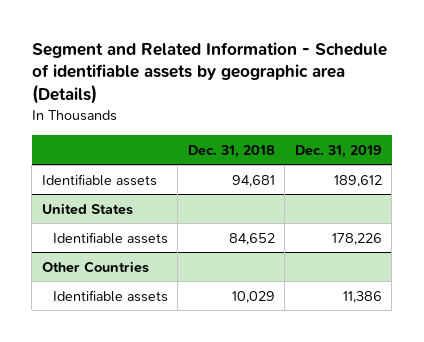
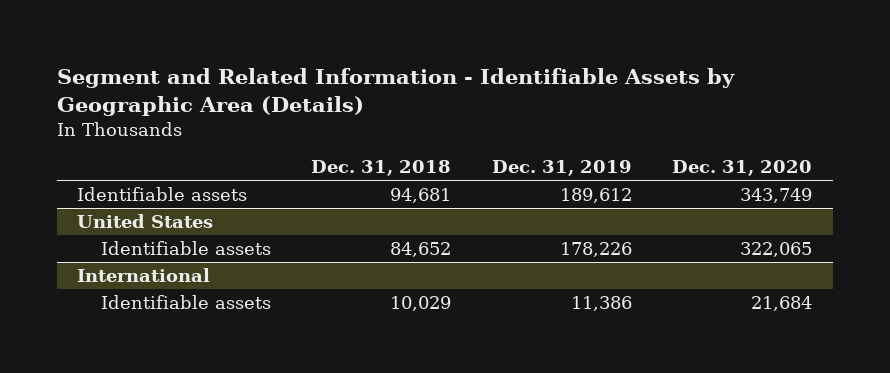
- Segment and Related Information - Schedule of identifiable assets by geographic area (Details)
+ Segment and Related Information - Identifiable Assets by Geographic Area (Details)
- | Dec. 31, 2018 | Dec. 31, 2019
+ | Dec. 31, 2018 | Dec. 31, 2019 | Dec. 31, 2020
- Other Countries
+ International

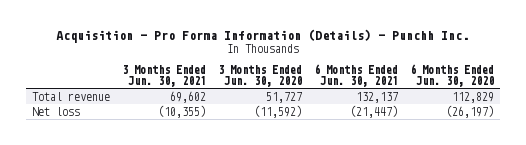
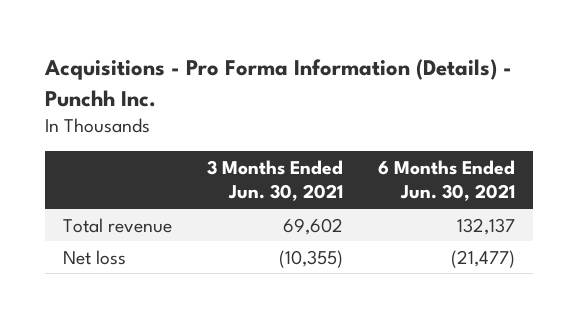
- Acquisition - Pro Forma Information (Details) - Punchh Inc.
+ Acquisitions - Pro Forma Information (Details) - Punchh Inc.
- | 3 Months Ended Jun. 30, 2021 | 3 Months Ended Jun. 30, 2020 | 6 Months Ended Jun. 30, 2021 | 6 Months Ended Jun. 30, 2020
+ | 3 Months Ended Jun. 30, 2021 | 6 Months Ended Jun. 30, 2021
- Net loss | (10,355) | (11,592) | (21,447) | (26,197)
+ Net loss | (10,355) | (21,477)

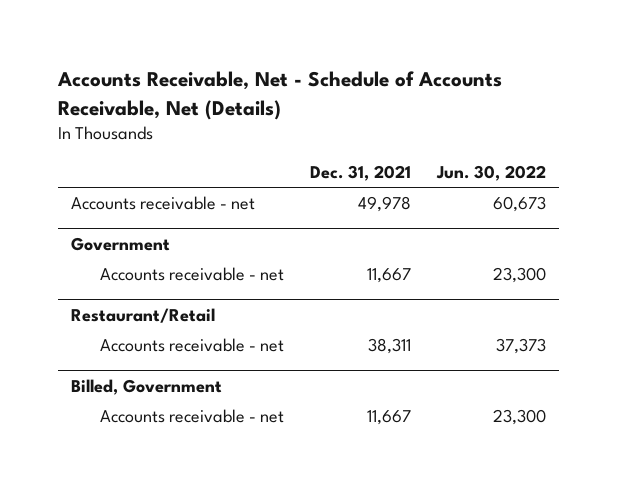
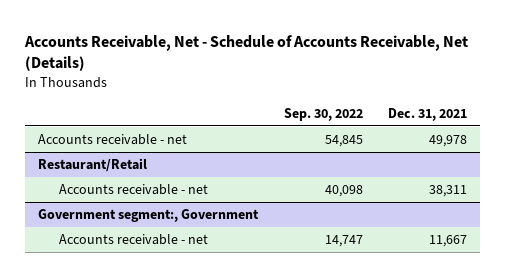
- | Dec. 31, 2021 | Jun. 30, 2022
+ | Sep. 30, 2022 | Dec. 31, 2021
- Government
- Accounts receivable - net | 11,667 | 23,300
- Billed, Government
+ Government segment:, Government

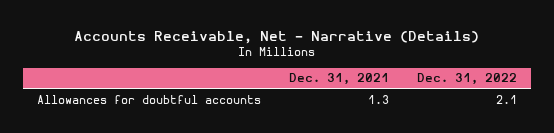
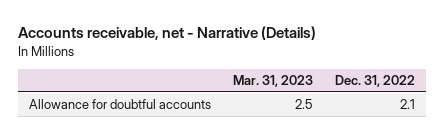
- Accounts Receivable, Net - Narrative (Details)
+ Accounts receivable, net - Narrative (Details)
- | Dec. 31, 2021 | Dec. 31, 2022
+ | Mar. 31, 2023 | Dec. 31, 2022
- Allowances for doubtful accounts | 1.3 | 2.1
+ Allowance for doubtful accounts | 2.5 | 2.1

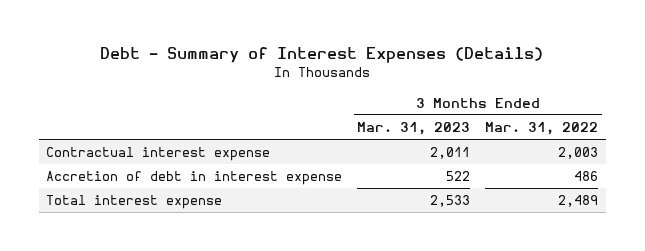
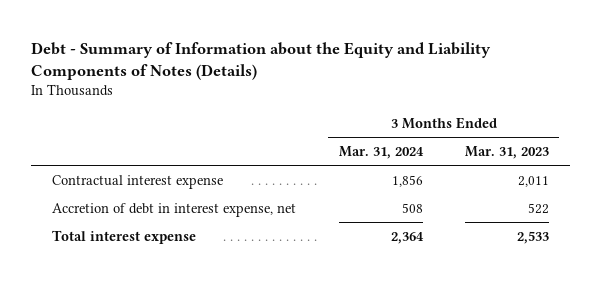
- Debt - Summary of Interest Expenses (Details)
+ Debt - Summary of Information about the Equity and Liability Components of Notes (Details)
- | 3 Months Ended Mar. 31, 2023 | 3 Months Ended Mar. 31, 2022
+ | 3 Months Ended Mar. 31, 2024 | 3 Months Ended Mar. 31, 2023
- Accretion of debt in interest expense | 522 | 486
+ Accretion of debt in interest expense, net | 508 | 522

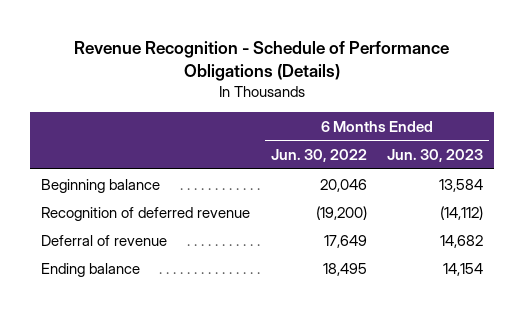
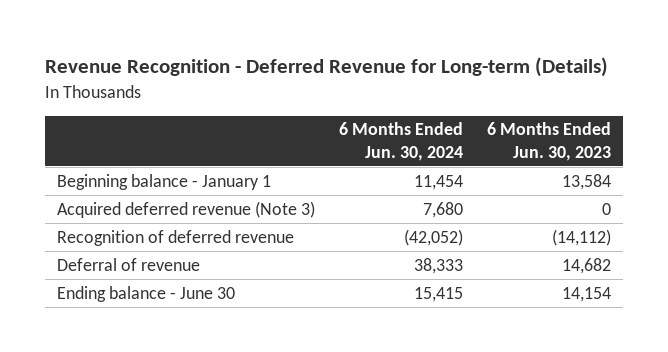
- Revenue Recognition - Schedule of Performance Obligations (Details)
+ Revenue Recognition - Deferred Revenue for Long-term (Details)
- | 6 Months Ended Jun. 30, 2022 | 6 Months Ended Jun. 30, 2023
+ | 6 Months Ended Jun. 30, 2024 | 6 Months Ended Jun. 30, 2023
- Beginning balance | 20,046 | 13,584
+ Beginning balance - January 1 | 11,454 | 13,584
+ Acquired deferred revenue (Note 3) | 7,680 | 0
- Ending balance | 18,495 | 14,154
+ Ending balance - June 30 | 15,415 | 14,154

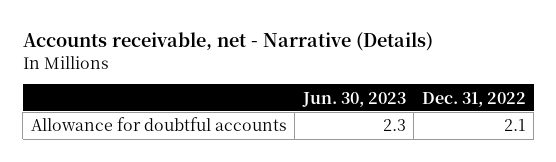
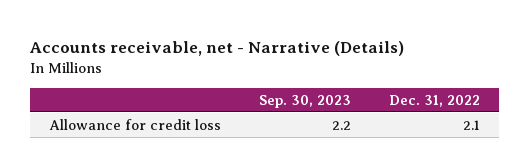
- | Jun. 30, 2023 | Dec. 31, 2022
+ | Sep. 30, 2023 | Dec. 31, 2022
- Allowance for doubtful accounts | 2.3 | 2.1
+ Allowance for credit loss | 2.2 | 2.1

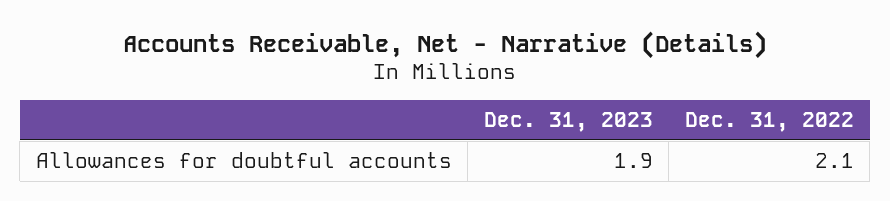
- Accounts receivable, net - Narrative (Details)
+ Accounts Receivable, Net - Narrative (Details)
- | Sep. 30, 2023 | Dec. 31, 2022
+ | Dec. 31, 2023 | Dec. 31, 2022
- Allowance for credit loss | 2.2 | 2.1
+ Allowances for doubtful accounts | 1.9 | 2.1

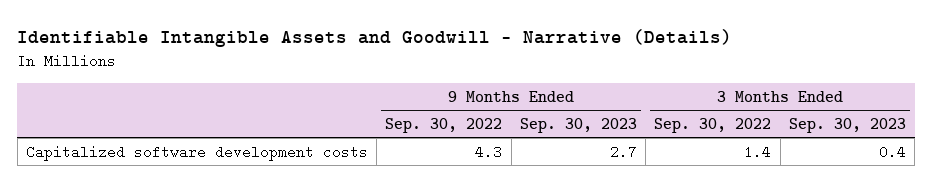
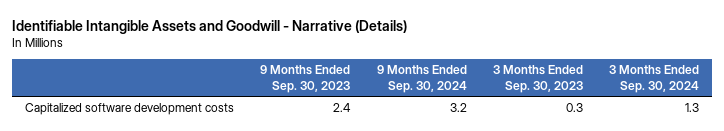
- | 9 Months Ended Sep. 30, 2022 | 9 Months Ended Sep. 30, 2023 | 3 Months Ended Sep. 30, 2022 | 3 Months Ended Sep. 30, 2023
+ | 9 Months Ended Sep. 30, 2023 | 9 Months Ended Sep. 30, 2024 | 3 Months Ended Sep. 30, 2023 | 3 Months Ended Sep. 30, 2024
- Capitalized software development costs | 4.3 | 2.7 | 1.4 | 0.4
+ Capitalized software development costs | 2.4 | 3.2 | 0.3 | 1.3

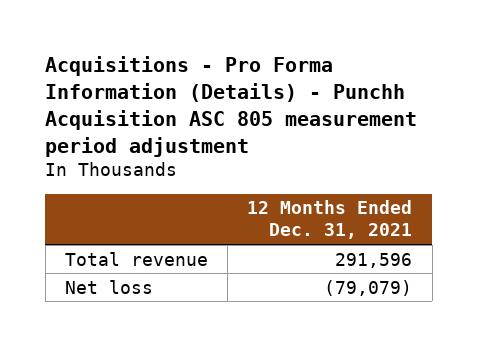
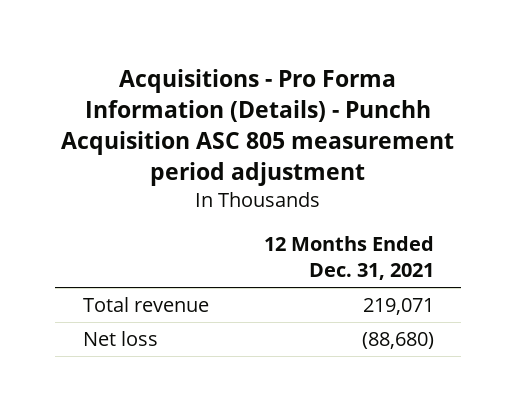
- Total revenue | 291,596
- Net loss | (79,079)
+ Total revenue | 219,071
+ Net loss | (88,680)

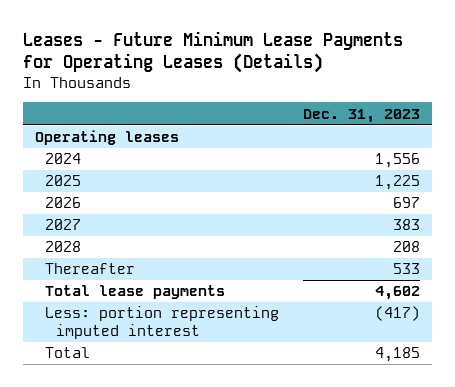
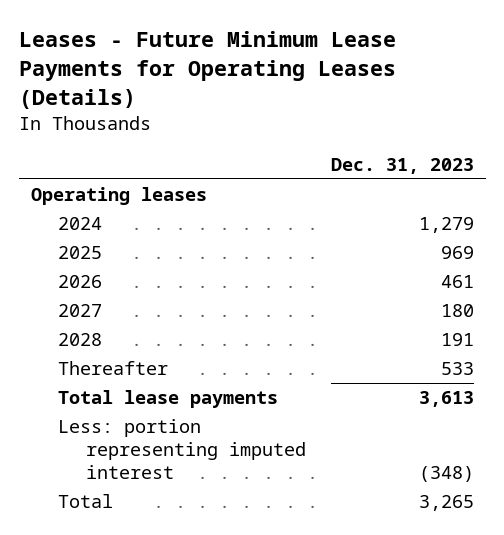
- 2024 | 1,556
- 2025 | 1,225
- 2026 | 697
- 2027 | 383
- 2028 | 208
+ 2024 | 1,279
+ 2025 | 969
+ 2026 | 461
+ 2027 | 180
+ 2028 | 191
- Total lease payments | 4,602
- Less: portion representing imputed interest | (417)
- Total | 4,185
+ Total lease payments | 3,613
+ Less: portion representing imputed interest | (348)
+ Total | 3,265

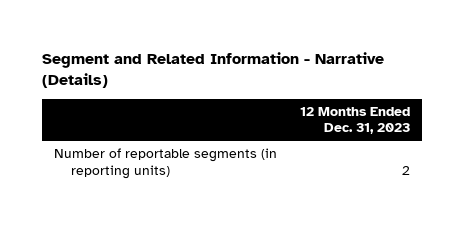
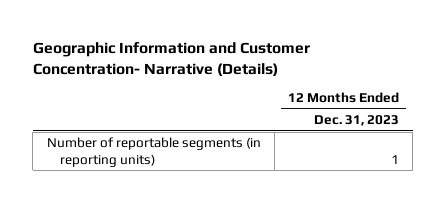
- Segment and Related Information - Narrative (Details)
+ Geographic Information and Customer Concentration- Narrative (Details)
- Number of reportable segments (in reporting units) | 2
+ Number of reportable segments (in reporting units) | 1

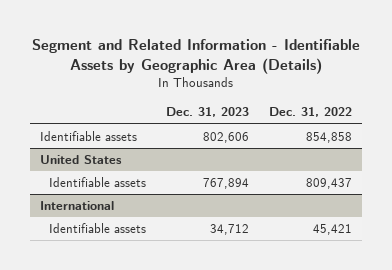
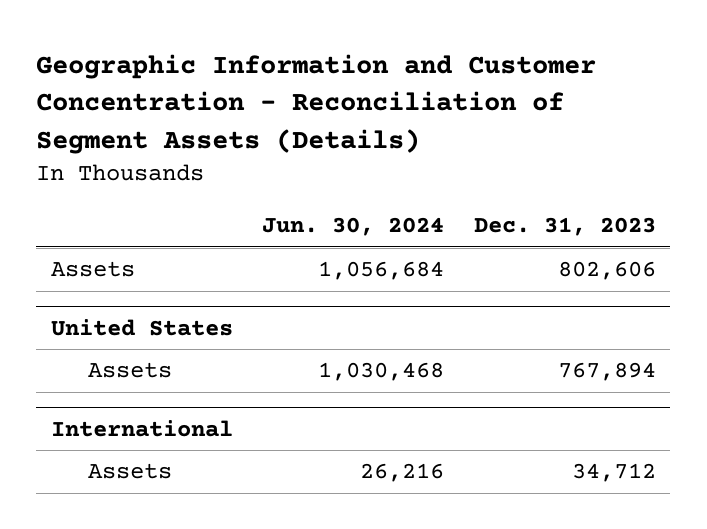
- Segment and Related Information - Identifiable Assets by Geographic Area (Details)
+ Geographic Information and Customer Concentration - Reconciliation of Segment Assets (Details)
- | Dec. 31, 2023 | Dec. 31, 2022
+ | Jun. 30, 2024 | Dec. 31, 2023
- Identifiable assets | 802,606 | 854,858
+ Assets | 1,056,684 | 802,606
@ United States
- Identifiable assets | 767,894 | 809,437
+ Assets | 1,030,468 | 767,894
@ International
- Identifiable assets | 34,712 | 45,421
+ Assets | 26,216 | 34,712

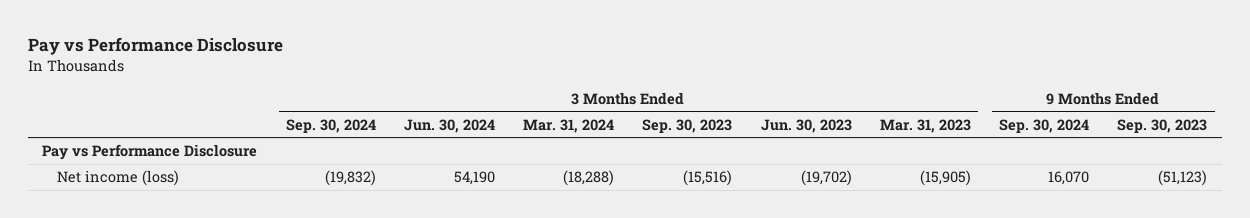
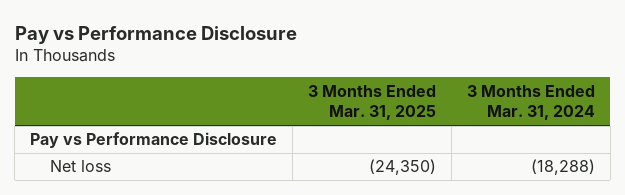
- | 3 Months Ended Sep. 30, 2024 | 3 Months Ended Jun. 30, 2024 | 3 Months Ended Mar. 31, 2024 | 3 Months Ended Sep. 30, 2023 | 3 Months Ended Jun. 30, 2023 | 3 Months Ended Mar. 31, 2023 | 9 Months Ended Sep. 30, 2024 | 9 Months Ended Sep. 30, 2023
+ | 3 Months Ended Mar. 31, 2025 | 3 Months Ended Mar. 31, 2024
- Net income (loss) | (19,832) | 54,190 | (18,288) | (15,516) | (19,702) | (15,905) | 16,070 | (51,123)
+ Net loss | (24,350) | (18,288)

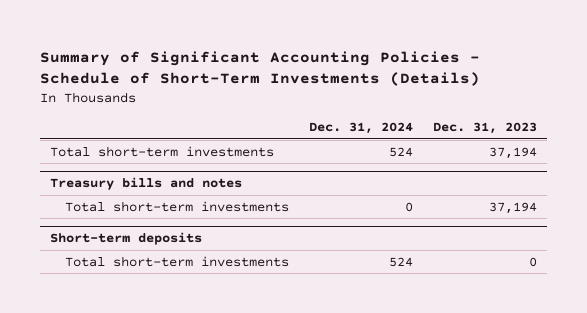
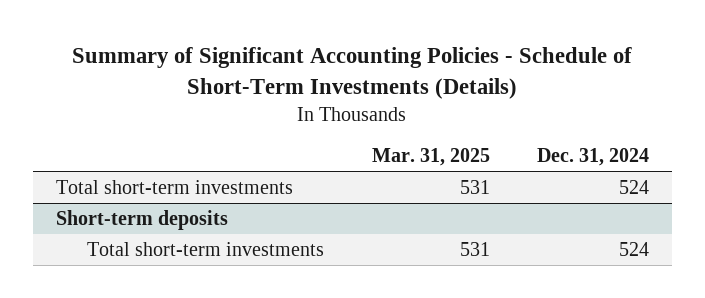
- | Dec. 31, 2024 | Dec. 31, 2023
+ | Mar. 31, 2025 | Dec. 31, 2024
- Treasury bills and notes
- Total short-term investments | 0 | 37,194

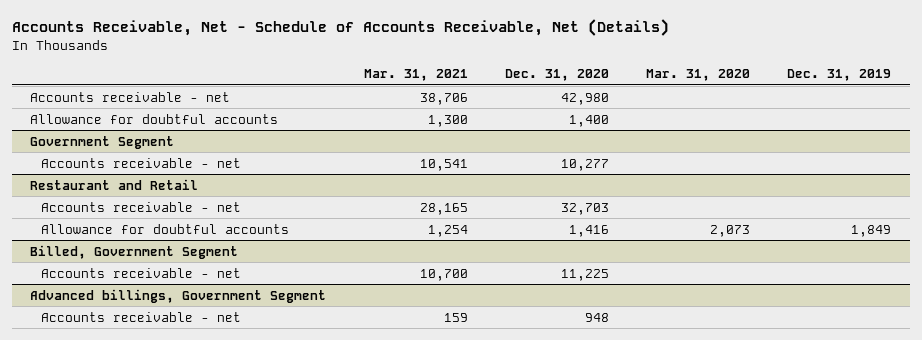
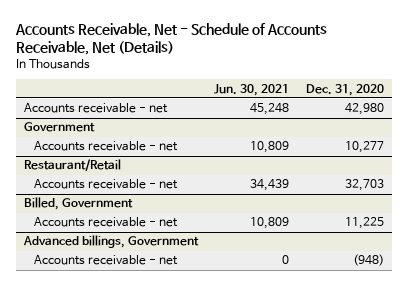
- | Mar. 31, 2021 | Dec. 31, 2020 | Mar. 31, 2020 | Dec. 31, 2019
+ | Jun. 30, 2021 | Dec. 31, 2020
- Allowance for doubtful accounts | 1,300 | 1,400 | |
- Government Segment
+ Government
- Restaurant and Retail
+ Restaurant/Retail
- Allowance for doubtful accounts | 1,254 | 1,416 | 2,073 | 1,849
- Billed, Government Segment
+ Billed, Government
- Advanced billings, Government Segment
- Accounts receivable - net | 159 | 948 | |
+ Advanced billings, Government
+ Accounts receivable - net | 0 | (948)

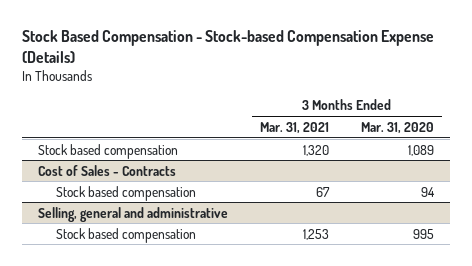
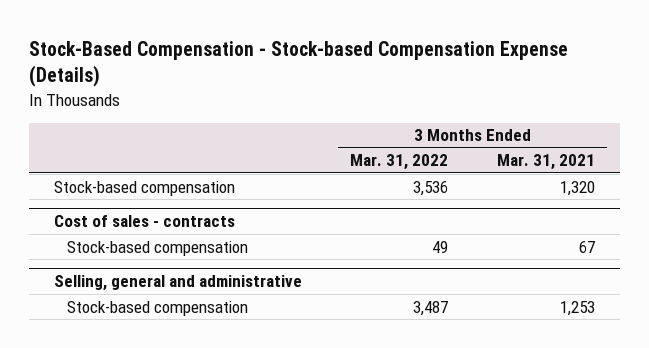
- Stock Based Compensation - Stock-based Compensation Expense (Details)
+ Stock-Based Compensation - Stock-based Compensation Expense (Details)
- | 3 Months Ended Mar. 31, 2021 | 3 Months Ended Mar. 31, 2020
+ | 3 Months Ended Mar. 31, 2022 | 3 Months Ended Mar. 31, 2021
- Stock based compensation | 1,320 | 1,089
- Cost of Sales - Contracts
- Stock based compensation | 67 | 94
+ Stock-based compensation | 3,536 | 1,320
+ Cost of sales - contracts
+ Stock-based compensation | 49 | 67
@ Selling, general and administrative
- Stock based compensation | 1,253 | 995
+ Stock-based compensation | 3,487 | 1,253

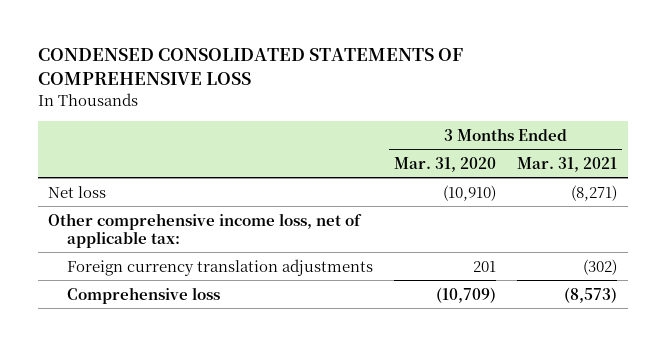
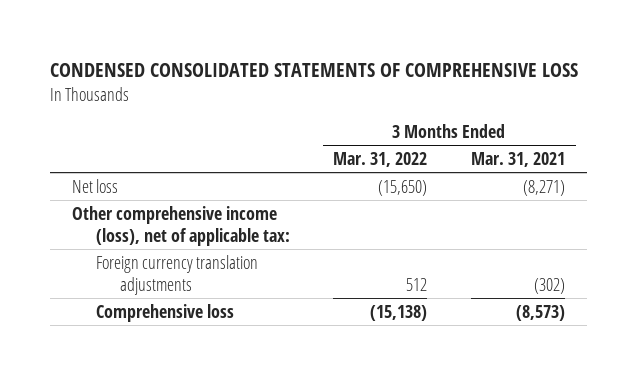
- | 3 Months Ended Mar. 31, 2020 | 3 Months Ended Mar. 31, 2021
+ | 3 Months Ended Mar. 31, 2022 | 3 Months Ended Mar. 31, 2021
- Other comprehensive income loss, net of applicable tax:
+ Other comprehensive income (loss), net of applicable tax:

